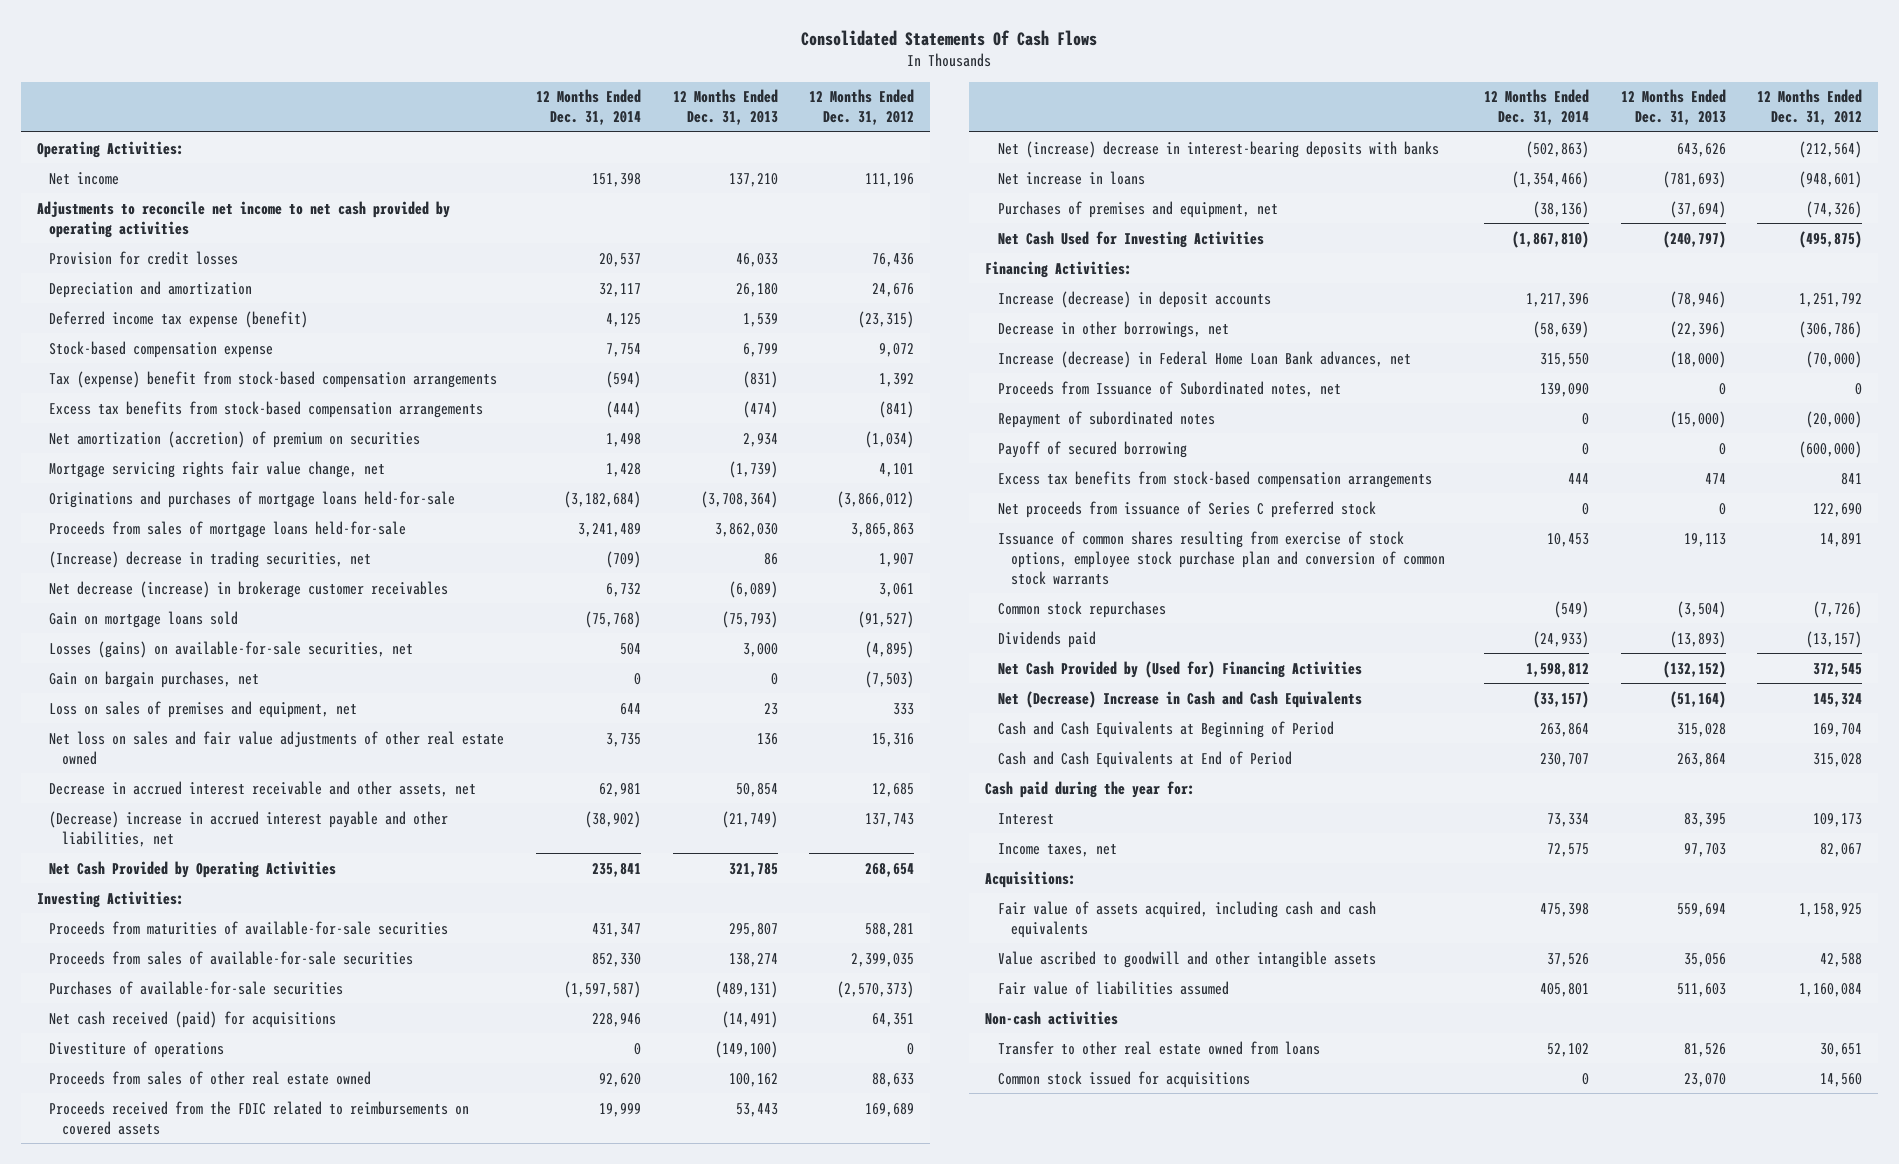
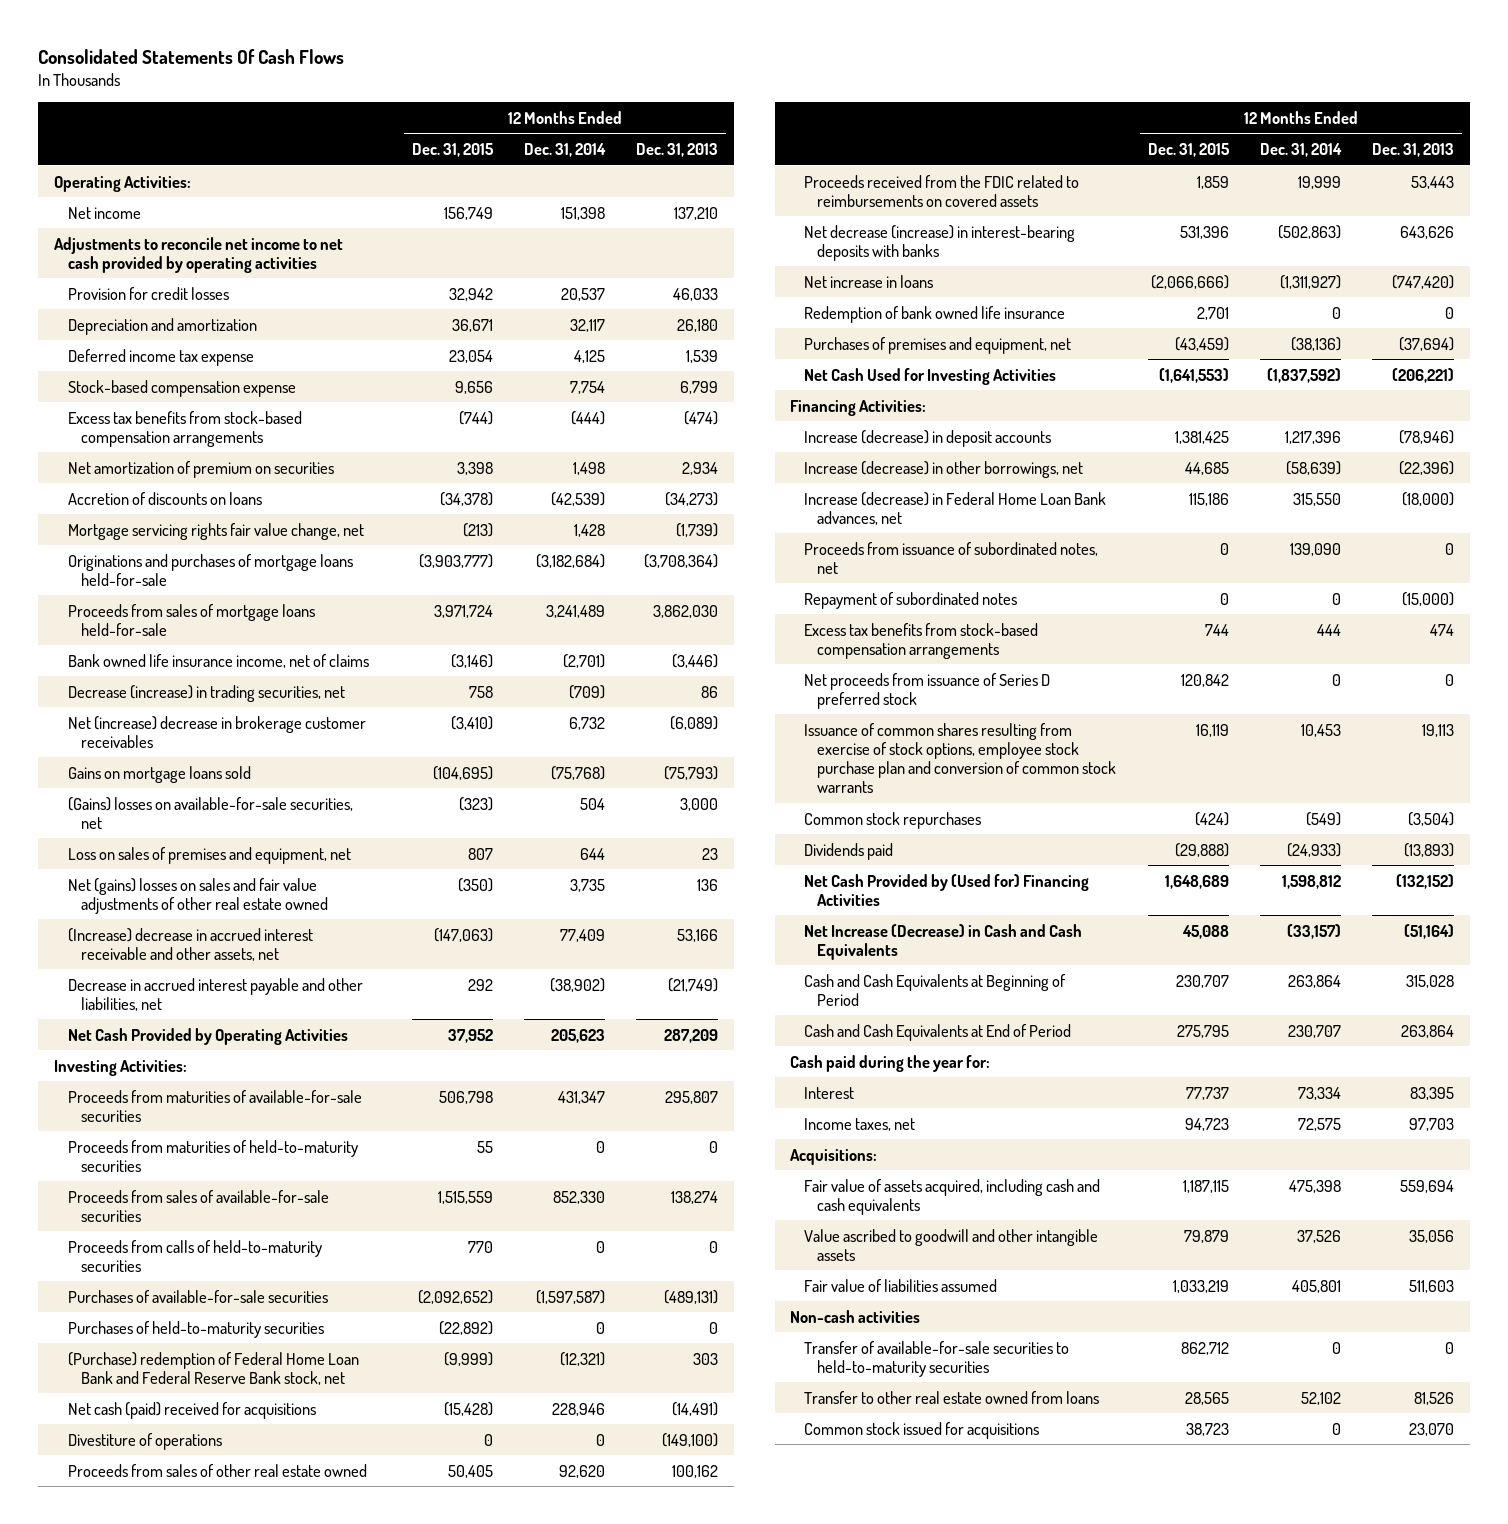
- | 12 Months Ended Dec. 31, 2014 | 12 Months Ended Dec. 31, 2013 | 12 Months Ended Dec. 31, 2012
+ | 12 Months Ended Dec. 31, 2015 | 12 Months Ended Dec. 31, 2014 | 12 Months Ended Dec. 31, 2013
- Deferred income tax expense (benefit) | 4,125 | 1,539 | (23,315)
+ Deferred income tax expense | 23,054 | 4,125 | 1,539
- Tax (expense) benefit from stock-based compensation arrangements | (594) | (831) | 1,392
- Net amortization (accretion) of premium on securities | 1,498 | 2,934 | (1,034)
+ Net amortization of premium on securities | 3,398 | 1,498 | 2,934
+ Accretion of discounts on loans | (34,378) | (42,539) | (34,273)
- (Increase) decrease in trading securities, net | (709) | 86 | 1,907
- Net decrease (increase) in brokerage customer receivables | 6,732 | (6,089) | 3,061
- Gain on mortgage loans sold | (75,768) | (75,793) | (91,527)
- Losses (gains) on available-for-sale securities, net | 504 | 3,000 | (4,895)
- Gain on bargain purchases, net | 0 | 0 | (7,503)
+ Bank owned life insurance income, net of claims | (3,146) | (2,701) | (3,446)
+ Decrease (increase) in trading securities, net | 758 | (709) | 86
+ Net (increase) decrease in brokerage customer receivables | (3,410) | 6,732 | (6,089)
+ Gains on mortgage loans sold | (104,695) | (75,768) | (75,793)
+ (Gains) losses on available-for-sale securities, net | (323) | 504 | 3,000
- Net loss on sales and fair value adjustments of other real estate owned | 3,735 | 136 | 15,316
- Decrease in accrued interest receivable and other assets, net | 62,981 | 50,854 | 12,685
- (Decrease) increase in accrued interest payable and other liabilities, net | (38,902) | (21,749) | 137,743
- Net Cash Provided by Operating Activities | 235,841 | 321,785 | 268,654
+ Net (gains) losses on sales and fair value adjustments of other real estate owned | (350) | 3,735 | 136
+ (Increase) decrease in accrued interest receivable and other assets, net | (147,063) | 77,409 | 53,166
+ Decrease in accrued interest payable and other liabilities, net | 292 | (38,902) | (21,749)
+ Net Cash Provided by Operating Activities | 37,952 | 205,623 | 287,209
+ Proceeds from maturities of held-to-maturity securities | 55 | 0 | 0
+ Proceeds from calls of held-to-maturity securities | 770 | 0 | 0
- Net cash received (paid) for acquisitions | 228,946 | (14,491) | 64,351
+ Purchases of held-to-maturity securities | (22,892) | 0 | 0
+ (Purchase) redemption of Federal Home Loan Bank and Federal Reserve Bank stock, net | (9,999) | (12,321) | 303
+ Net cash (paid) received for acquisitions | (15,428) | 228,946 | (14,491)
- Net (increase) decrease in interest-bearing deposits with banks | (502,863) | 643,626 | (212,564)
- Net increase in loans | (1,354,466) | (781,693) | (948,601)
+ Net decrease (increase) in interest-bearing deposits with banks | 531,396 | (502,863) | 643,626
+ Net increase in loans | (2,066,666) | (1,311,927) | (747,420)
+ Redemption of bank owned life insurance | 2,701 | 0 | 0
- Net Cash Used for Investing Activities | (1,867,810) | (240,797) | (495,875)
+ Net Cash Used for Investing Activities | (1,641,553) | (1,837,592) | (206,221)
- Decrease in other borrowings, net | (58,639) | (22,396) | (306,786)
+ Increase (decrease) in other borrowings, net | 44,685 | (58,639) | (22,396)
- Proceeds from Issuance of Subordinated notes, net | 139,090 | 0 | 0
+ Proceeds from issuance of subordinated notes, net | 0 | 139,090 | 0
- Payoff of secured borrowing | 0 | 0 | (600,000)
- Net proceeds from issuance of Series C preferred stock | 0 | 0 | 122,690
+ Net proceeds from issuance of Series D preferred stock | 120,842 | 0 | 0
- Net (Decrease) Increase in Cash and Cash Equivalents | (33,157) | (51,164) | 145,324
+ Net Increase (Decrease) in Cash and Cash Equivalents | 45,088 | (33,157) | (51,164)
+ Transfer of available-for-sale securities to held-to-maturity securities | 862,712 | 0 | 0

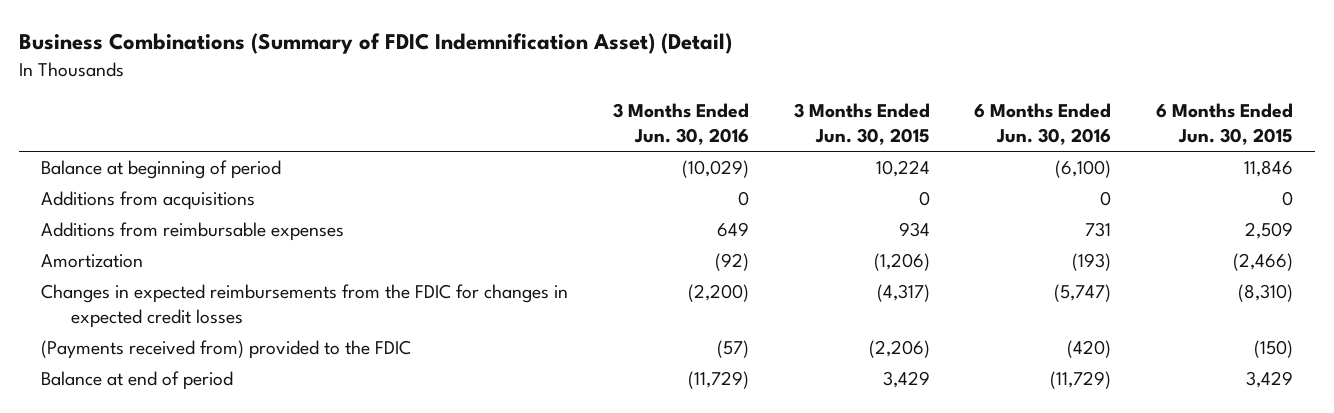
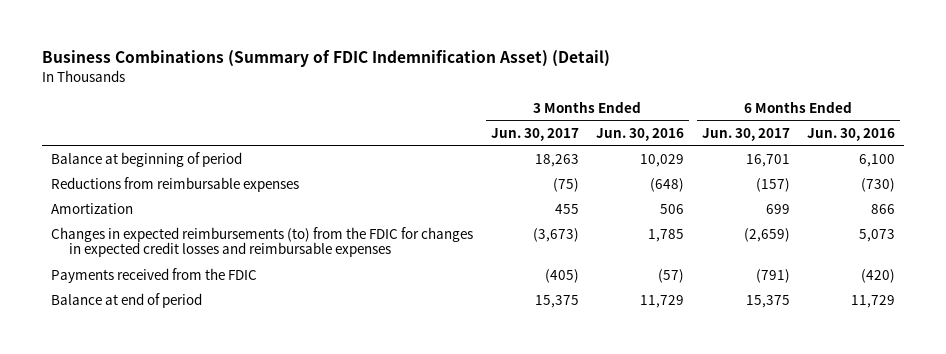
- | 3 Months Ended Jun. 30, 2016 | 3 Months Ended Jun. 30, 2015 | 6 Months Ended Jun. 30, 2016 | 6 Months Ended Jun. 30, 2015
+ | 3 Months Ended Jun. 30, 2017 | 3 Months Ended Jun. 30, 2016 | 6 Months Ended Jun. 30, 2017 | 6 Months Ended Jun. 30, 2016
- Balance at beginning of period | (10,029) | 10,224 | (6,100) | 11,846
- Additions from acquisitions | 0 | 0 | 0 | 0
- Additions from reimbursable expenses | 649 | 934 | 731 | 2,509
- Amortization | (92) | (1,206) | (193) | (2,466)
- Changes in expected reimbursements from the FDIC for changes in expected credit losses | (2,200) | (4,317) | (5,747) | (8,310)
- (Payments received from) provided to the FDIC | (57) | (2,206) | (420) | (150)
- Balance at end of period | (11,729) | 3,429 | (11,729) | 3,429
+ Balance at beginning of period | 18,263 | 10,029 | 16,701 | 6,100
+ Reductions from reimbursable expenses | (75) | (648) | (157) | (730)
+ Amortization | 455 | 506 | 699 | 866
+ Changes in expected reimbursements (to) from the FDIC for changes in expected credit losses and reimbursable expenses | (3,673) | 1,785 | (2,659) | 5,073
+ Payments received from the FDIC | (405) | (57) | (791) | (420)
+ Balance at end of period | 15,375 | 11,729 | 15,375 | 11,729

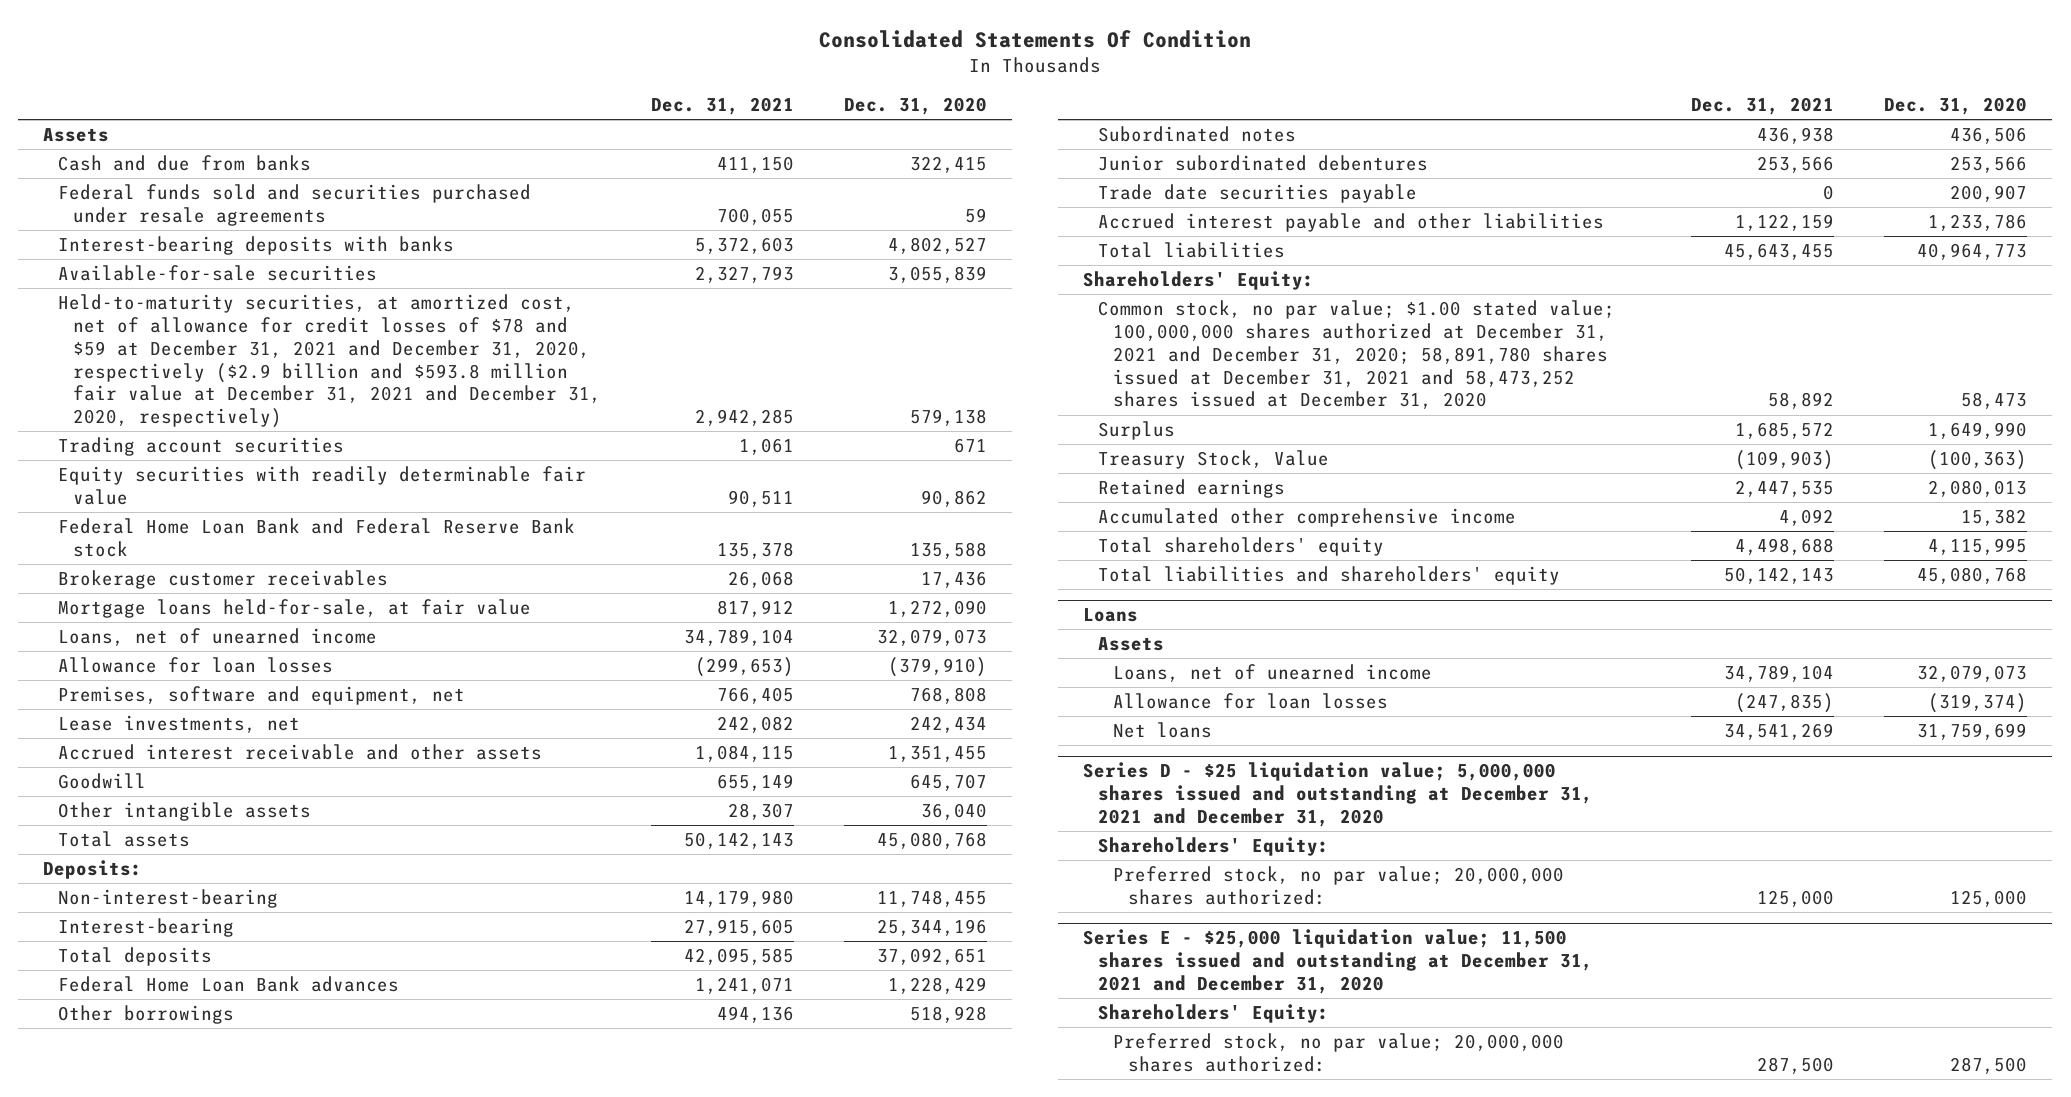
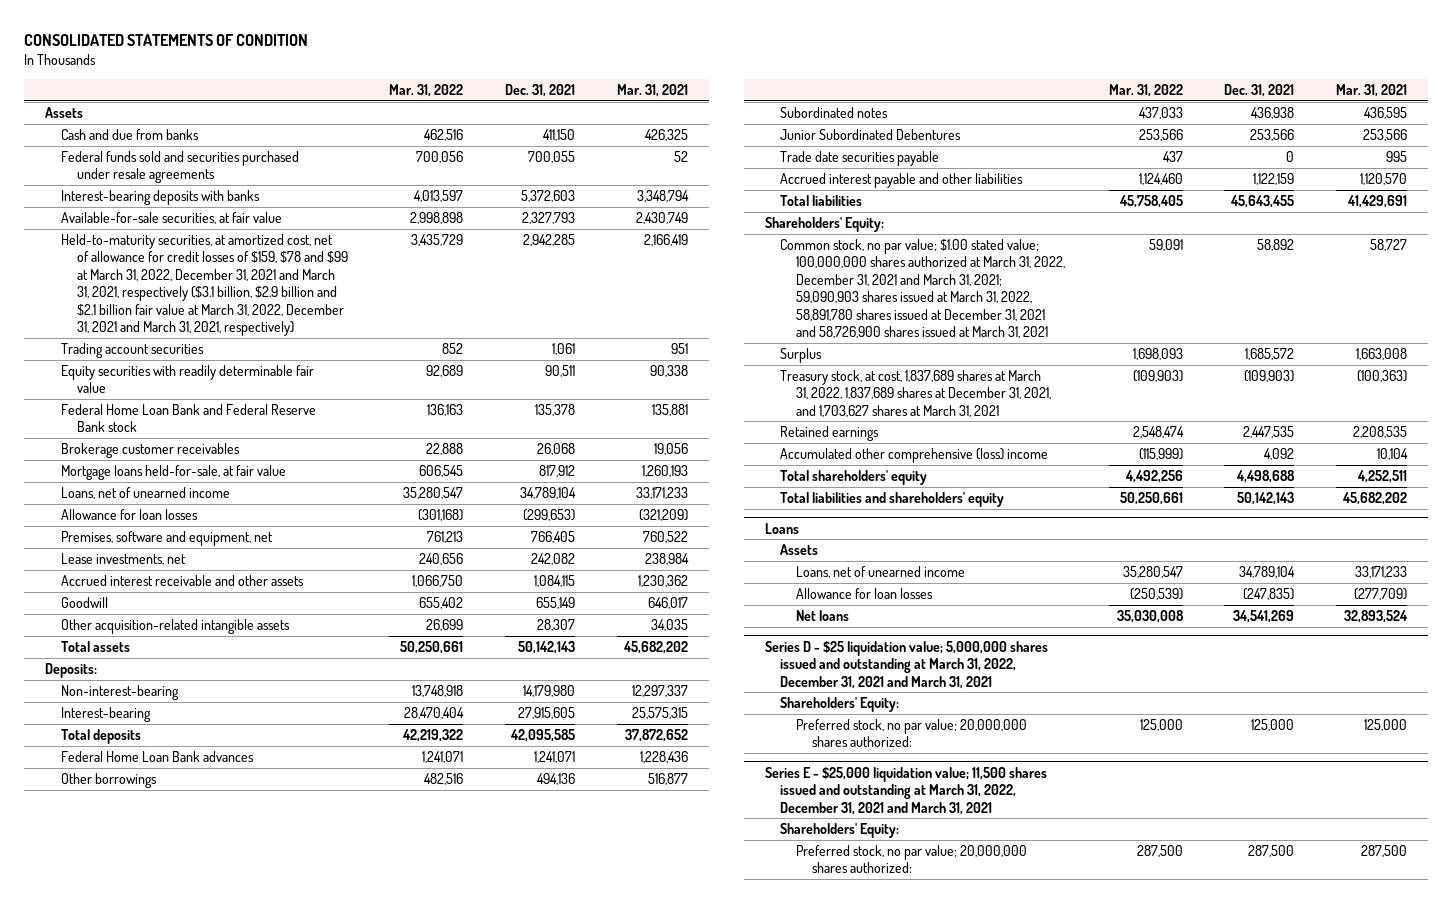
- Consolidated Statements Of Condition
+ CONSOLIDATED STATEMENTS OF CONDITION
- | Dec. 31, 2021 | Dec. 31, 2020
+ | Mar. 31, 2022 | Dec. 31, 2021 | Mar. 31, 2021
- Available-for-sale securities | 2,327,793 | 3,055,839
- Held-to-maturity securities, at amortized cost, net of allowance for credit losses of $78 and $59 at December 31, 2021 and December 31, 2020, respectively ($2.9 billion and $593.8 million fair value at December 31, 2021 and December 31, 2020, respectively) | 2,942,285 | 579,138
+ Available-for-sale securities, at fair value | 2,998,898 | 2,327,793 | 2,430,749
+ Held-to-maturity securities, at amortized cost, net of allowance for credit losses of $159, $78 and $99 at March 31, 2022, December 31, 2021 and March 31, 2021, respectively ($3.1 billion, $2.9 billion and $2.1 billion fair value at March 31, 2022, December 31, 2021 and March 31, 2021, respectively) | 3,435,729 | 2,942,285 | 2,166,419
- Other intangible assets | 28,307 | 36,040
+ Other acquisition-related intangible assets | 26,699 | 28,307 | 34,035
- Junior subordinated debentures | 253,566 | 253,566
+ Junior Subordinated Debentures | 253,566 | 253,566 | 253,566
- Common stock, no par value; $1.00 stated value; 100,000,000 shares authorized at December 31, 2021 and December 31, 2020; 58,891,780 shares issued at December 31, 2021 and 58,473,252 shares issued at December 31, 2020 | 58,892 | 58,473
+ Common stock, no par value; $1.00 stated value; 100,000,000 shares authorized at March 31, 2022, December 31, 2021 and March 31, 2021; 59,090,903 shares issued at March 31, 2022, 58,891,780 shares issued at December 31, 2021 and 58,726,900 shares issued at March 31, 2021 | 59,091 | 58,892 | 58,727
- Treasury Stock, Value | (109,903) | (100,363)
+ Treasury stock, at cost, 1,837,689 shares at March 31, 2022, 1,837,689 shares at December 31, 2021, and 1,703,627 shares at March 31, 2021 | (109,903) | (109,903) | (100,363)
- Accumulated other comprehensive income | 4,092 | 15,382
+ Accumulated other comprehensive (loss) income | (115,999) | 4,092 | 10,104
- Series D - $25 liquidation value; 5,000,000 shares issued and outstanding at December 31, 2021 and December 31, 2020
+ Series D - $25 liquidation value; 5,000,000 shares issued and outstanding at March 31, 2022, December 31, 2021 and March 31, 2021
- Series E - $25,000 liquidation value; 11,500 shares issued and outstanding at December 31, 2021 and December 31, 2020
+ Series E - $25,000 liquidation value; 11,500 shares issued and outstanding at March 31, 2022, December 31, 2021 and March 31, 2021

